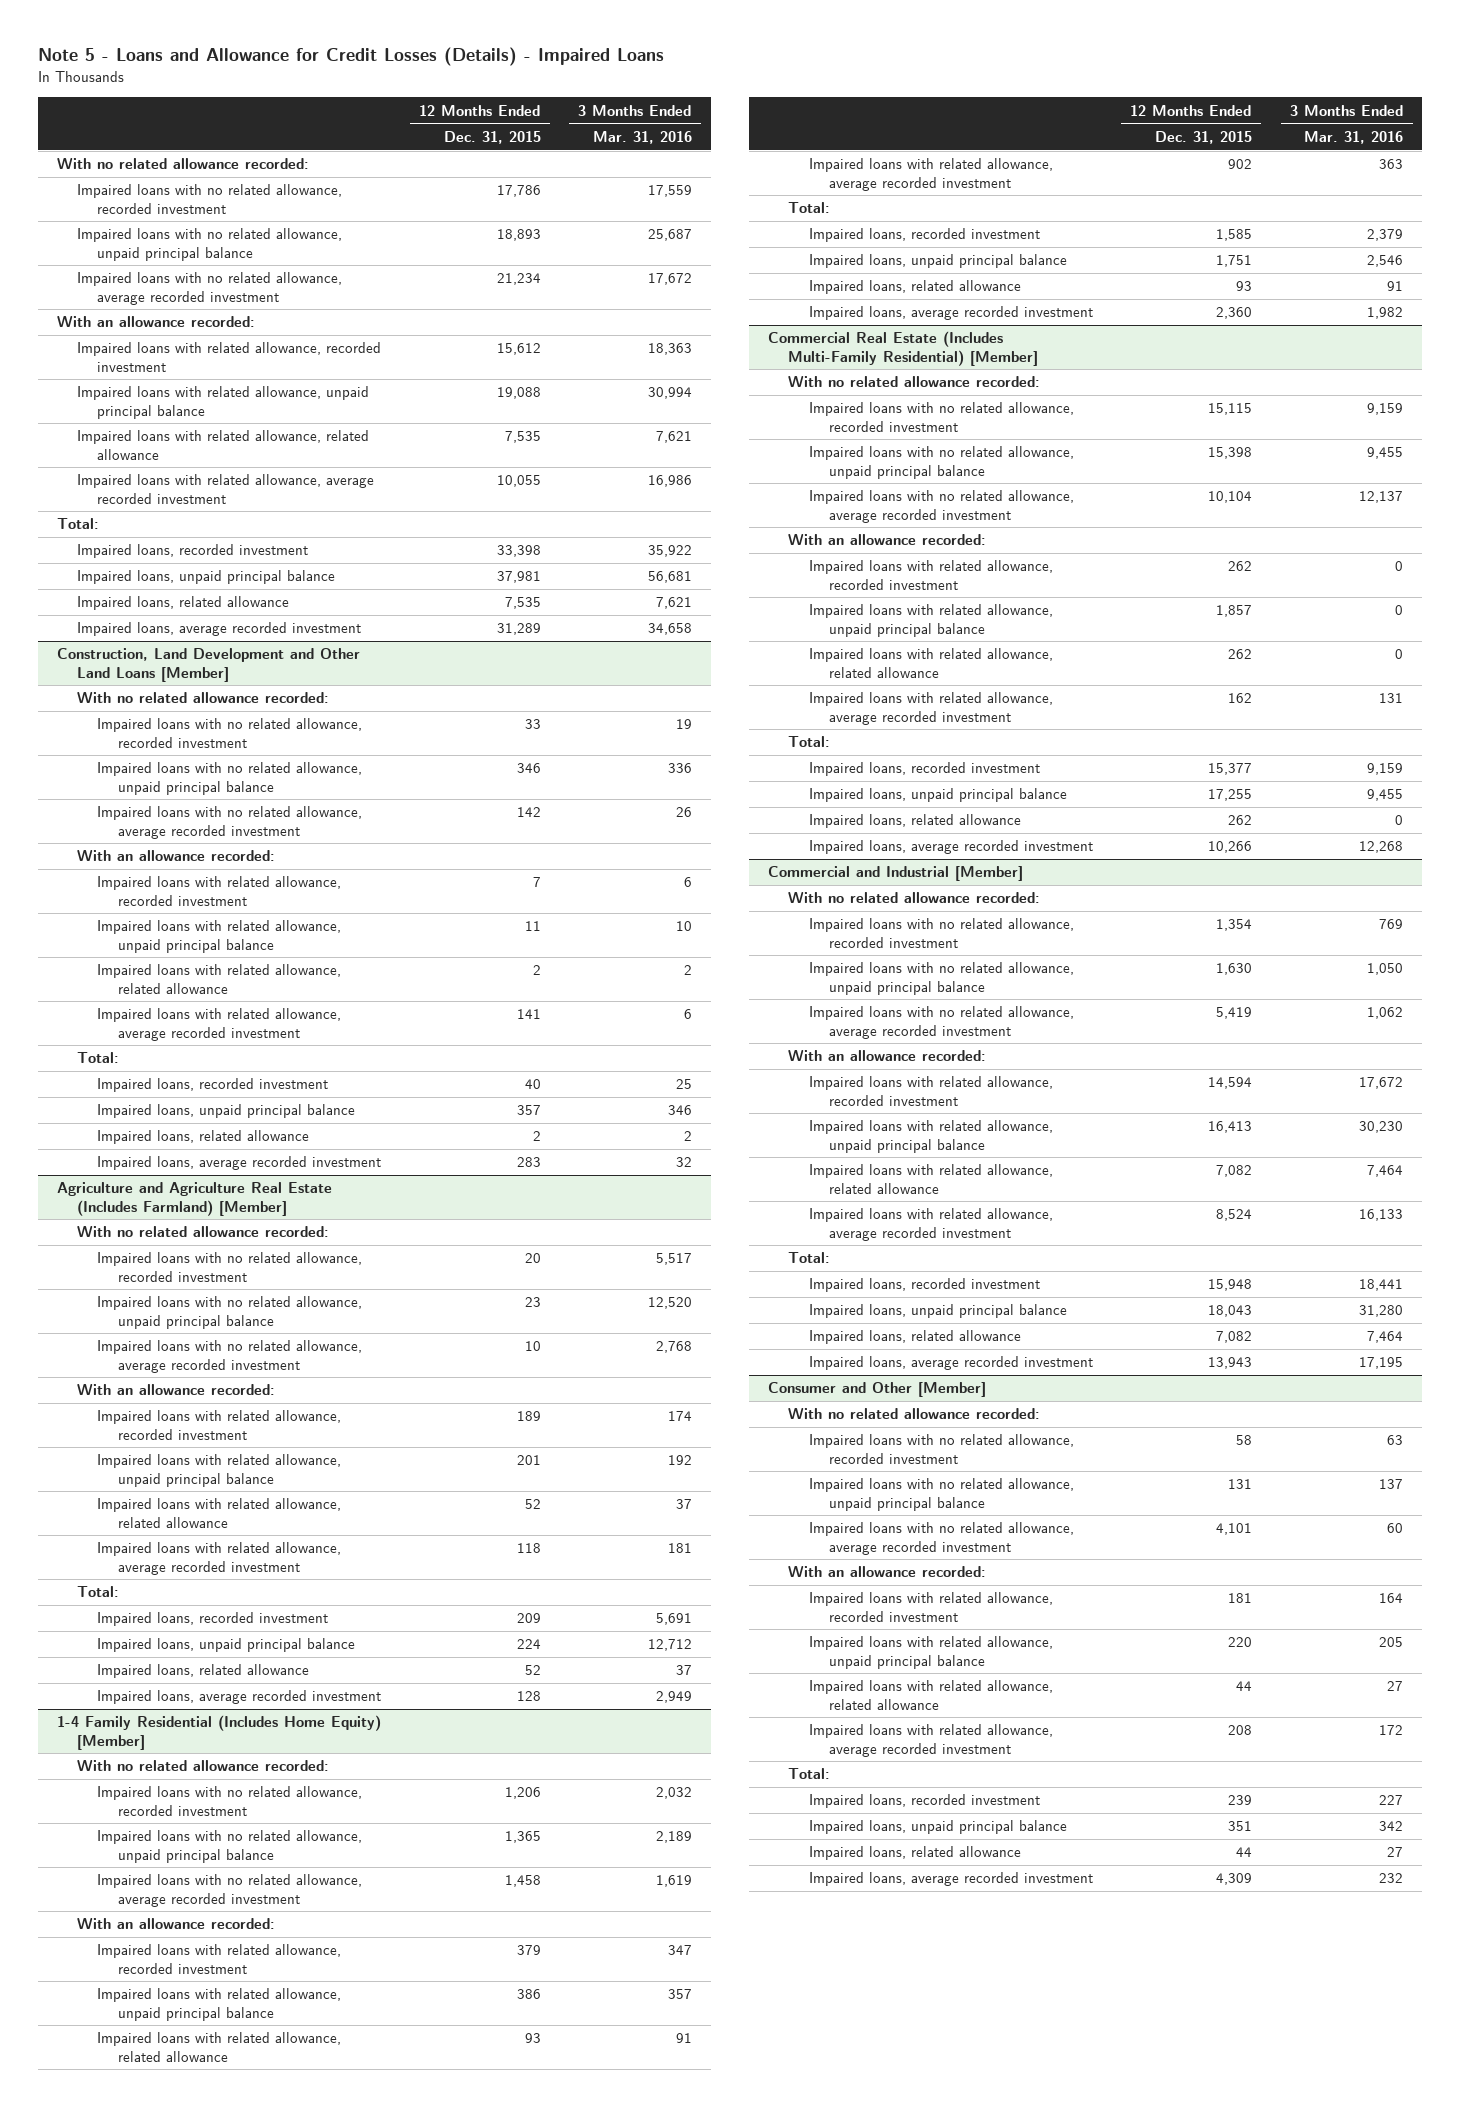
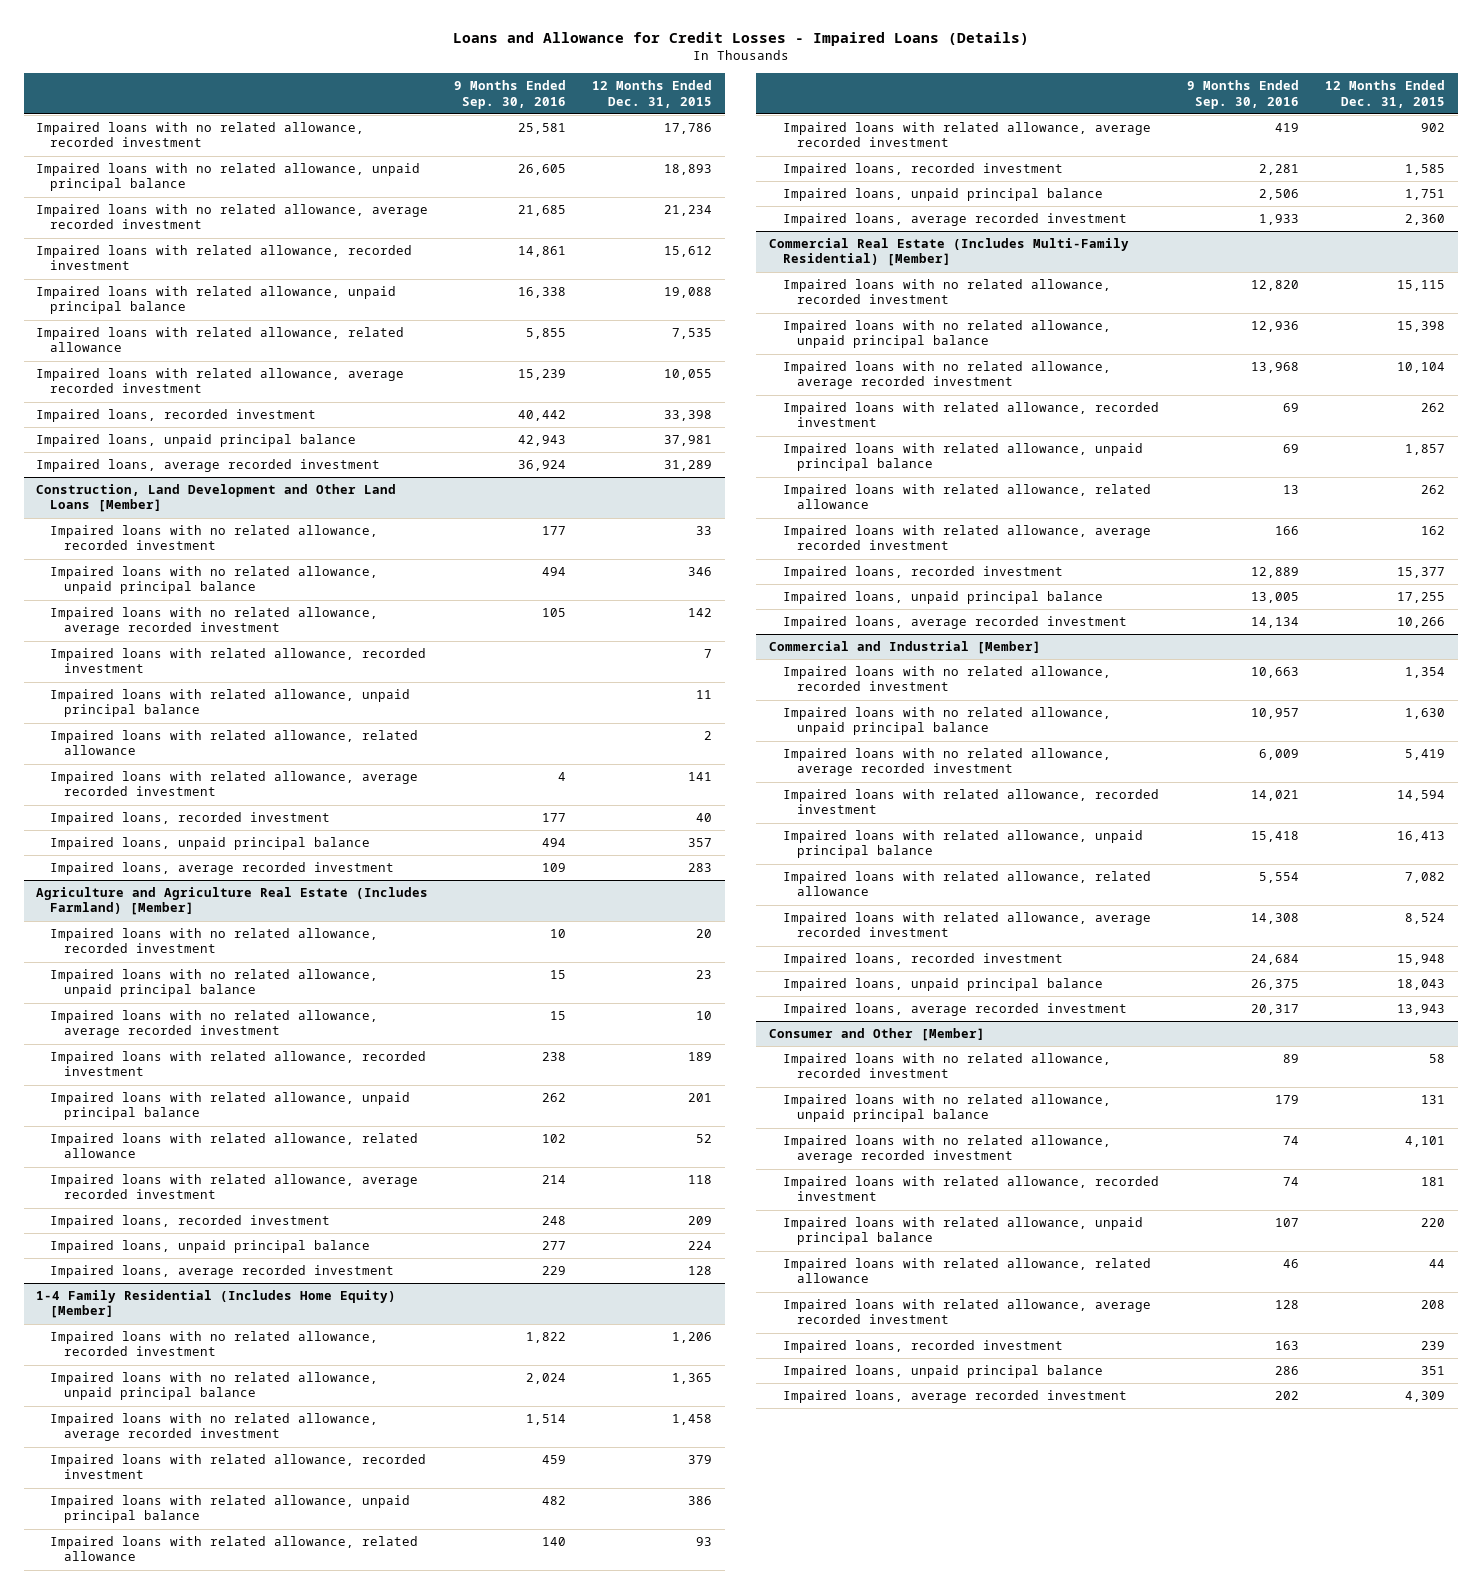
- Note 5 - Loans and Allowance for Credit Losses (Details) - Impaired Loans
+ Loans and Allowance for Credit Losses - Impaired Loans (Details)
- | 12 Months Ended Dec. 31, 2015 | 3 Months Ended Mar. 31, 2016
+ | 9 Months Ended Sep. 30, 2016 | 12 Months Ended Dec. 31, 2015
- With no related allowance recorded:
- With an allowance recorded:
- Total:
- Impaired loans, related allowance | 7,535 | 7,621
@ Construction, Land Development and Other Land Loans [Member]
- With no related allowance recorded:
- With an allowance recorded:
- Total:
- Impaired loans, related allowance | 2 | 2
@ Agriculture and Agriculture Real Estate (Includes Farmland) [Member]
- With no related allowance recorded:
- With an allowance recorded:
- Total:
- Impaired loans, related allowance | 52 | 37
@ 1-4 Family Residential (Includes Home Equity) [Member]
- With no related allowance recorded:
- With an allowance recorded:
- Total:
- Impaired loans, related allowance | 93 | 91
@ Commercial Real Estate (Includes Multi-Family Residential) [Member]
- With no related allowance recorded:
- With an allowance recorded:
- Total:
- Impaired loans, related allowance | 262 | 0
@ Commercial and Industrial [Member]
- With no related allowance recorded:
- With an allowance recorded:
- Total:
- Impaired loans, related allowance | 7,082 | 7,464
@ Consumer and Other [Member]
- With no related allowance recorded:
- With an allowance recorded:
- Total:
- Impaired loans, related allowance | 44 | 27

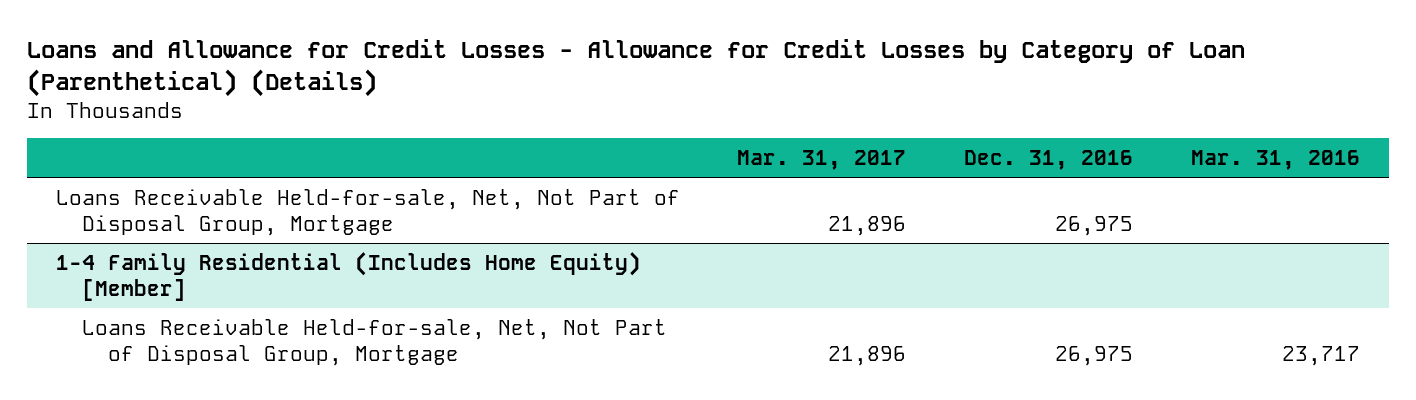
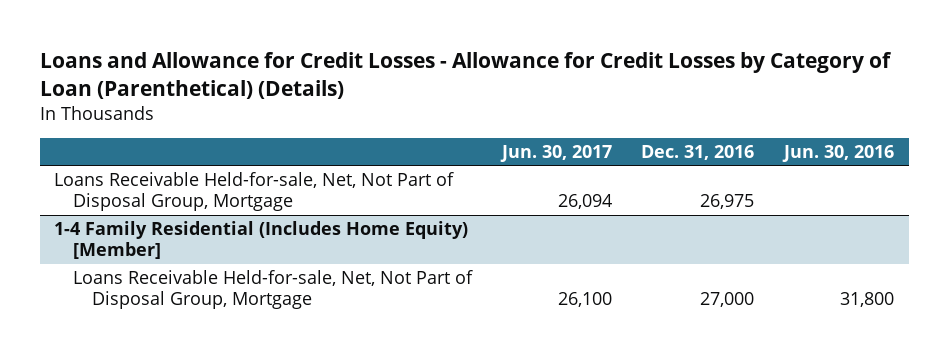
- | Mar. 31, 2017 | Dec. 31, 2016 | Mar. 31, 2016
+ | Jun. 30, 2017 | Dec. 31, 2016 | Jun. 30, 2016
@ 1-4 Family Residential (Includes Home Equity) [Member]
- Loans Receivable Held-for-sale, Net, Not Part of Disposal Group, Mortgage | 21,896 | 26,975 | 23,717
+ Loans Receivable Held-for-sale, Net, Not Part of Disposal Group, Mortgage | 26,100 | 27,000 | 31,800

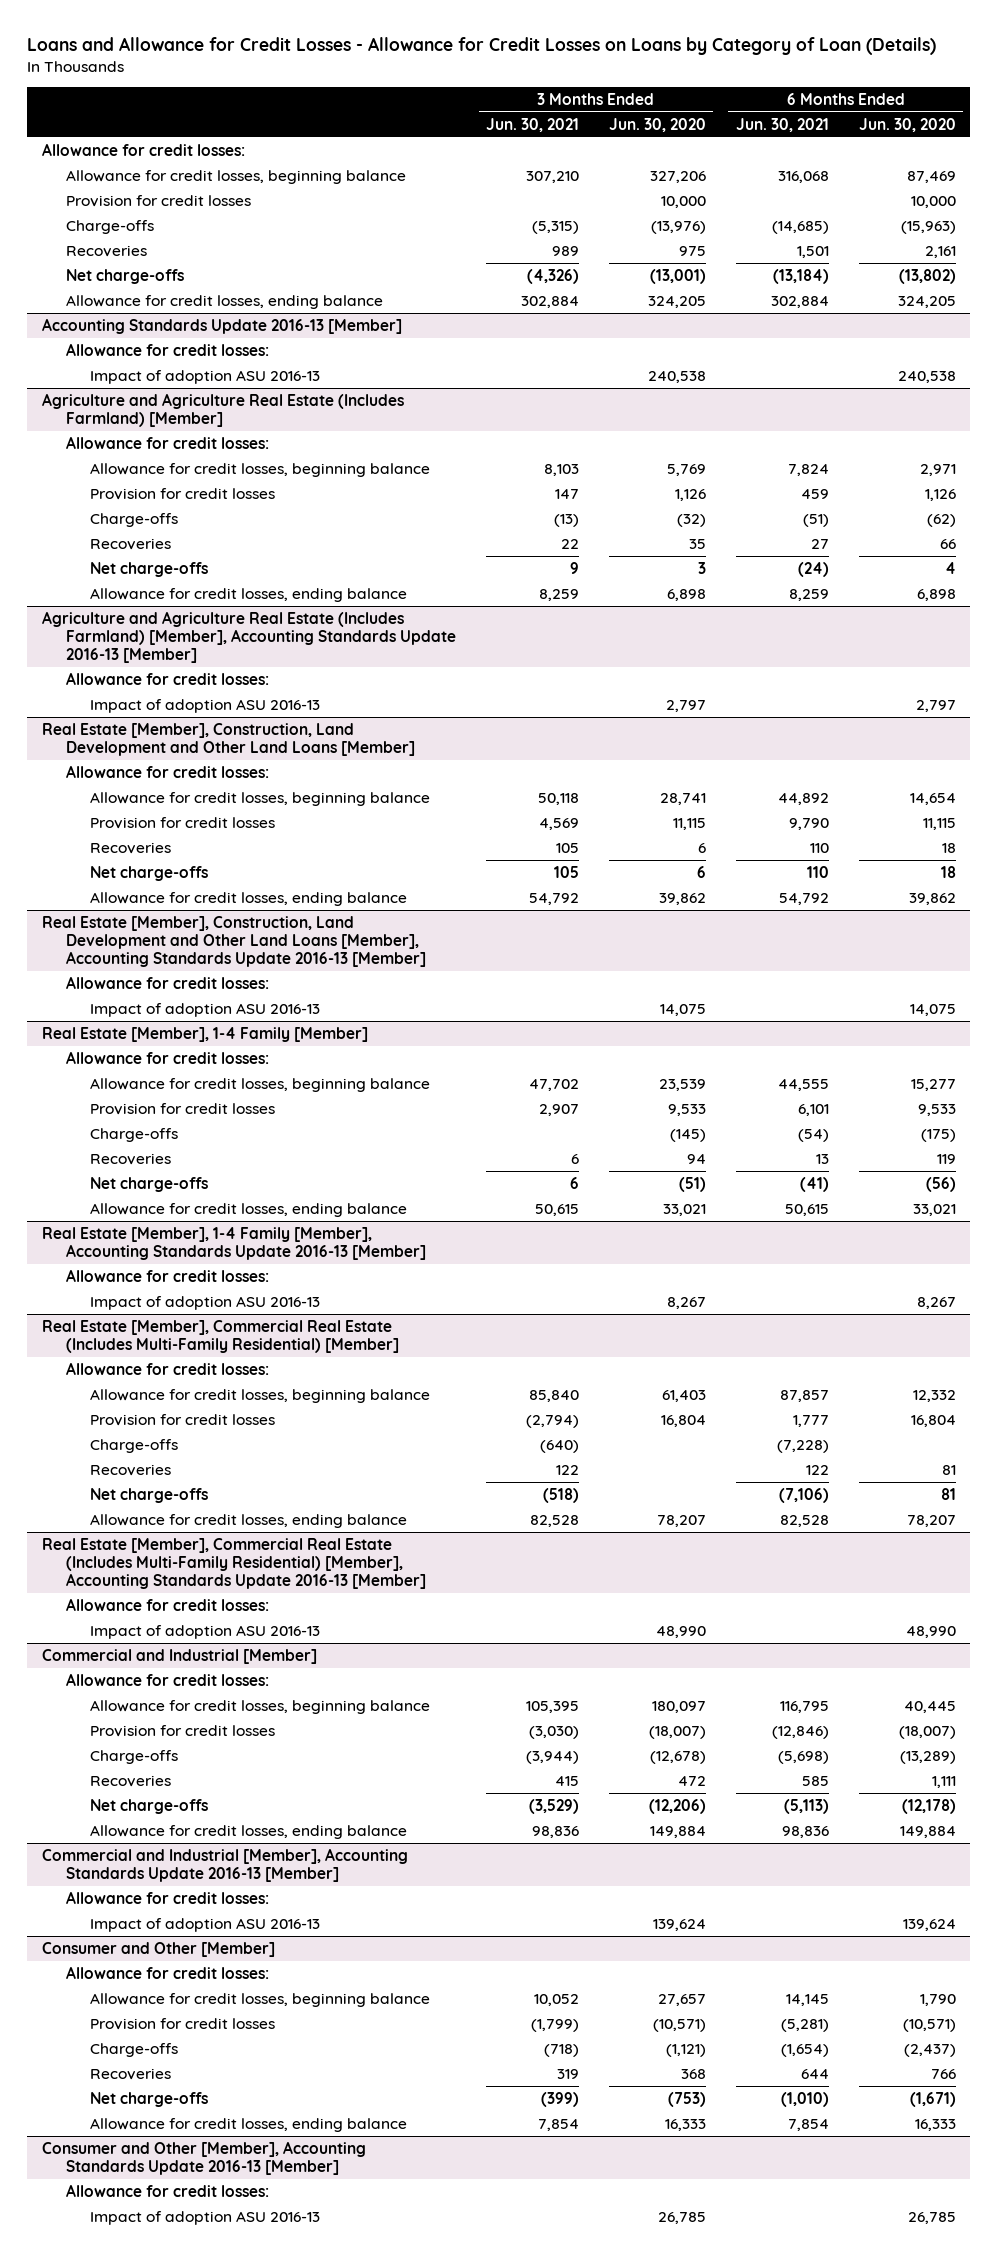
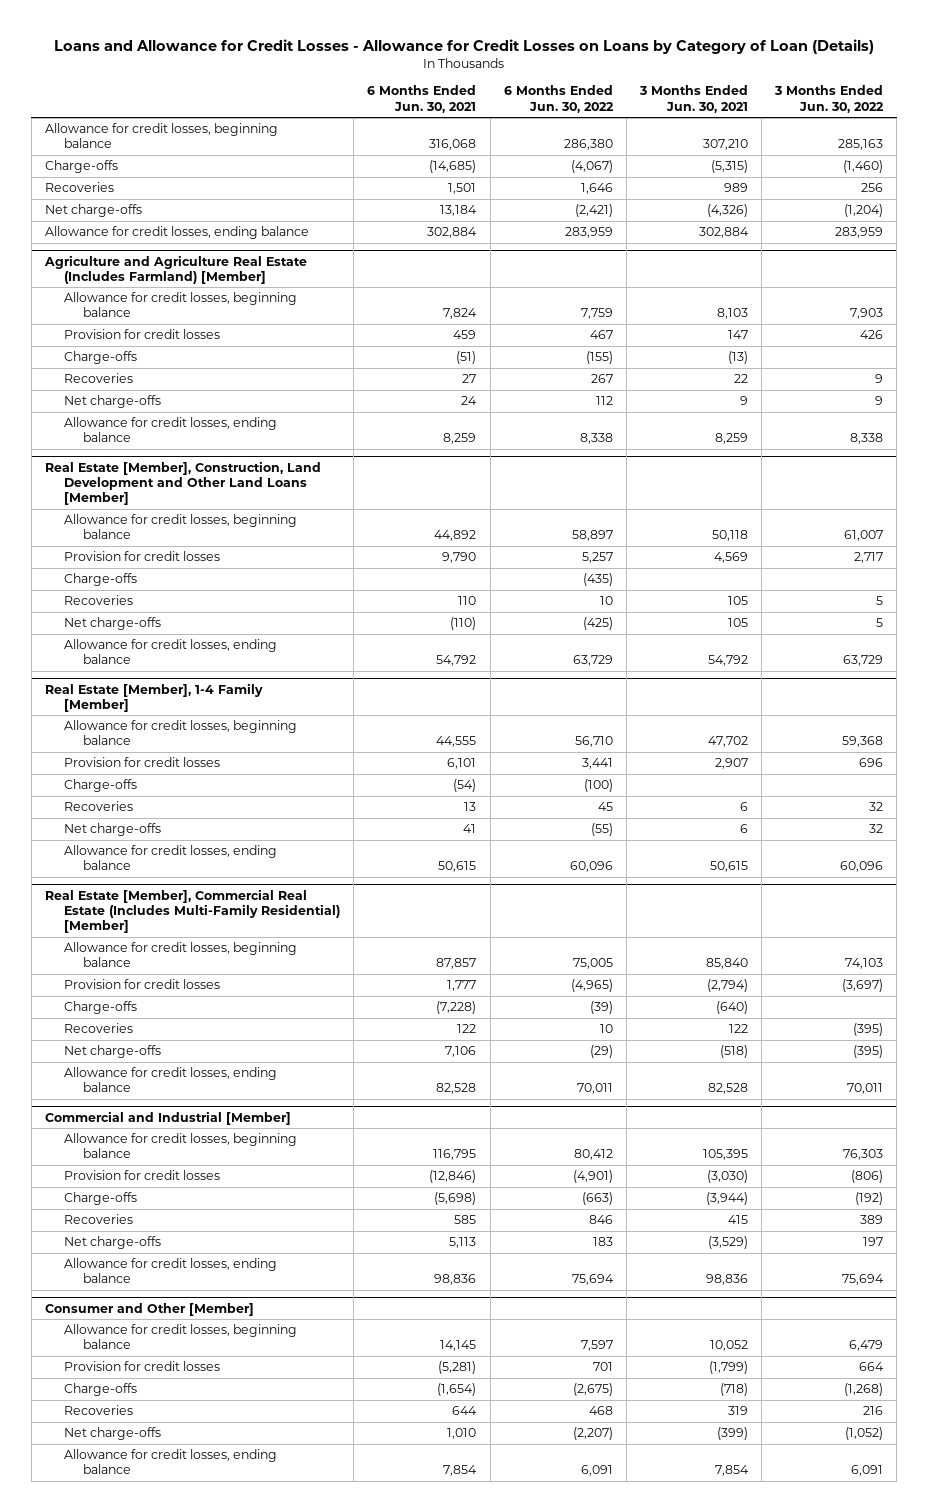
- | 3 Months Ended Jun. 30, 2021 | 3 Months Ended Jun. 30, 2020 | 6 Months Ended Jun. 30, 2021 | 6 Months Ended Jun. 30, 2020
+ | 6 Months Ended Jun. 30, 2021 | 6 Months Ended Jun. 30, 2022 | 3 Months Ended Jun. 30, 2021 | 3 Months Ended Jun. 30, 2022
- Allowance for credit losses:
- Provision for credit losses | | 10,000 | | 10,000
- Net charge-offs | (4,326) | (13,001) | (13,184) | (13,802)
+ Net charge-offs | 13,184 | (2,421) | (4,326) | (1,204)
- Accounting Standards Update 2016-13 [Member]
- Allowance for credit losses:
- Impact of adoption ASU 2016-13 | | 240,538 | | 240,538
@ Agriculture and Agriculture Real Estate (Includes Farmland) [Member]
- Allowance for credit losses:
- Net charge-offs | 9 | 3 | (24) | 4
+ Net charge-offs | 24 | 112 | 9 | 9
- Agriculture and Agriculture Real Estate (Includes Farmland) [Member], Accounting Standards Update 2016-13 [Member]
- Allowance for credit losses:
- Impact of adoption ASU 2016-13 | | 2,797 | | 2,797
@ Real Estate [Member], Construction, Land Development and Other Land Loans [Member]
- Allowance for credit losses:
+ Charge-offs | | (435) | |
- Net charge-offs | 105 | 6 | 110 | 18
+ Net charge-offs | (110) | (425) | 105 | 5
- Real Estate [Member], Construction, Land Development and Other Land Loans [Member], Accounting Standards Update 2016-13 [Member]
- Allowance for credit losses:
- Impact of adoption ASU 2016-13 | | 14,075 | | 14,075
@ Real Estate [Member], 1-4 Family [Member]
- Allowance for credit losses:
- Net charge-offs | 6 | (51) | (41) | (56)
+ Net charge-offs | 41 | (55) | 6 | 32
- Real Estate [Member], 1-4 Family [Member], Accounting Standards Update 2016-13 [Member]
- Allowance for credit losses:
- Impact of adoption ASU 2016-13 | | 8,267 | | 8,267
@ Real Estate [Member], Commercial Real Estate (Includes Multi-Family Residential) [Member]
- Allowance for credit losses:
- Net charge-offs | (518) | | (7,106) | 81
+ Net charge-offs | 7,106 | (29) | (518) | (395)
- Real Estate [Member], Commercial Real Estate (Includes Multi-Family Residential) [Member], Accounting Standards Update 2016-13 [Member]
- Allowance for credit losses:
- Impact of adoption ASU 2016-13 | | 48,990 | | 48,990
@ Commercial and Industrial [Member]
- Allowance for credit losses:
- Net charge-offs | (3,529) | (12,206) | (5,113) | (12,178)
+ Net charge-offs | 5,113 | 183 | (3,529) | 197
- Commercial and Industrial [Member], Accounting Standards Update 2016-13 [Member]
- Allowance for credit losses:
- Impact of adoption ASU 2016-13 | | 139,624 | | 139,624
@ Consumer and Other [Member]
- Allowance for credit losses:
- Net charge-offs | (399) | (753) | (1,010) | (1,671)
+ Net charge-offs | 1,010 | (2,207) | (399) | (1,052)
- Consumer and Other [Member], Accounting Standards Update 2016-13 [Member]
- Allowance for credit losses:
- Impact of adoption ASU 2016-13 | | 26,785 | | 26,785

